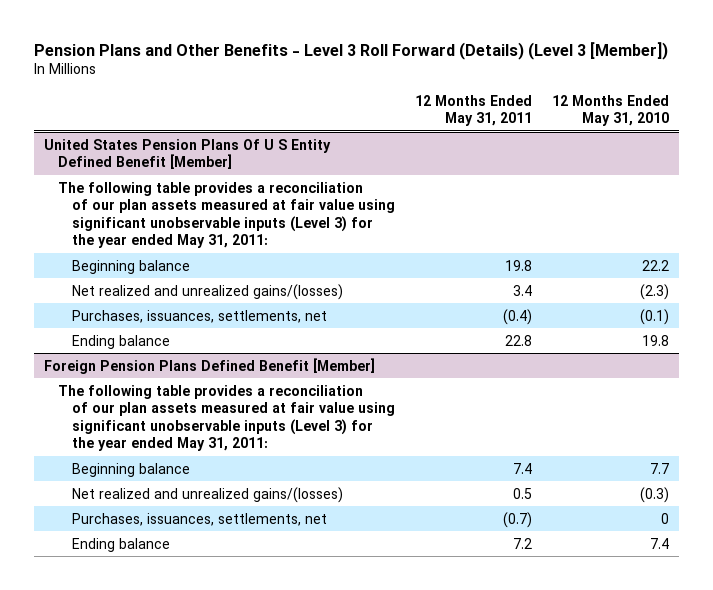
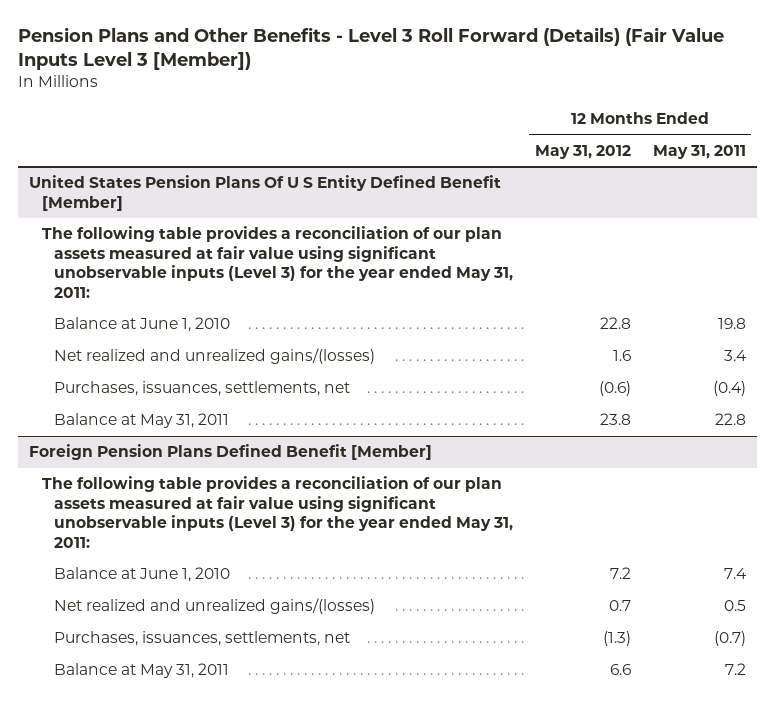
- Pension Plans and Other Benefits - Level 3 Roll Forward (Details) (Level 3 [Member])
+ Pension Plans and Other Benefits - Level 3 Roll Forward (Details) (Fair Value Inputs Level 3 [Member])
- | 12 Months Ended May 31, 2011 | 12 Months Ended May 31, 2010
+ | 12 Months Ended May 31, 2012 | 12 Months Ended May 31, 2011
@ United States Pension Plans Of U S Entity Defined Benefit [Member]
- Beginning balance | 19.8 | 22.2
+ Balance at June 1, 2010 | 22.8 | 19.8
- Ending balance | 22.8 | 19.8
+ Balance at May 31, 2011 | 23.8 | 22.8
@ Foreign Pension Plans Defined Benefit [Member]
- Beginning balance | 7.4 | 7.7
+ Balance at June 1, 2010 | 7.2 | 7.4
- Ending balance | 7.2 | 7.4
+ Balance at May 31, 2011 | 6.6 | 7.2

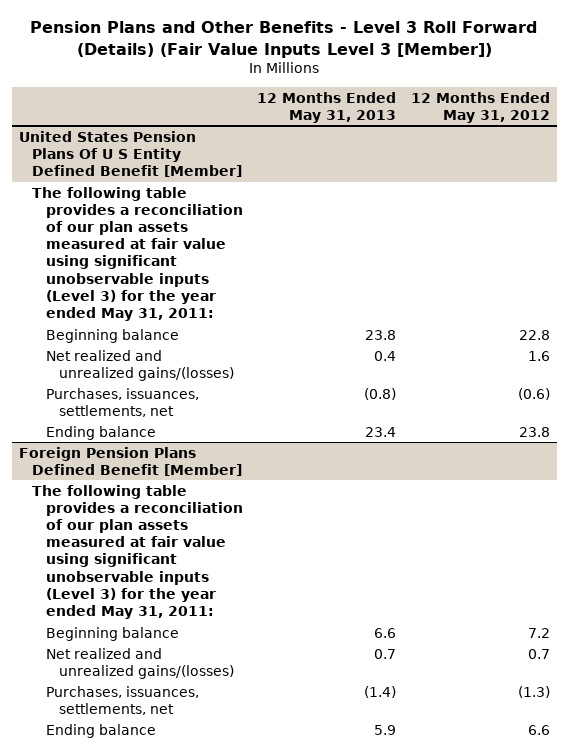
- | 12 Months Ended May 31, 2012 | 12 Months Ended May 31, 2011
+ | 12 Months Ended May 31, 2013 | 12 Months Ended May 31, 2012
@ United States Pension Plans Of U S Entity Defined Benefit [Member]
- Balance at June 1, 2010 | 22.8 | 19.8
+ Beginning balance | 23.8 | 22.8
- Balance at May 31, 2011 | 23.8 | 22.8
+ Ending balance | 23.4 | 23.8
@ Foreign Pension Plans Defined Benefit [Member]
- Balance at June 1, 2010 | 7.2 | 7.4
+ Beginning balance | 6.6 | 7.2
- Balance at May 31, 2011 | 6.6 | 7.2
+ Ending balance | 5.9 | 6.6

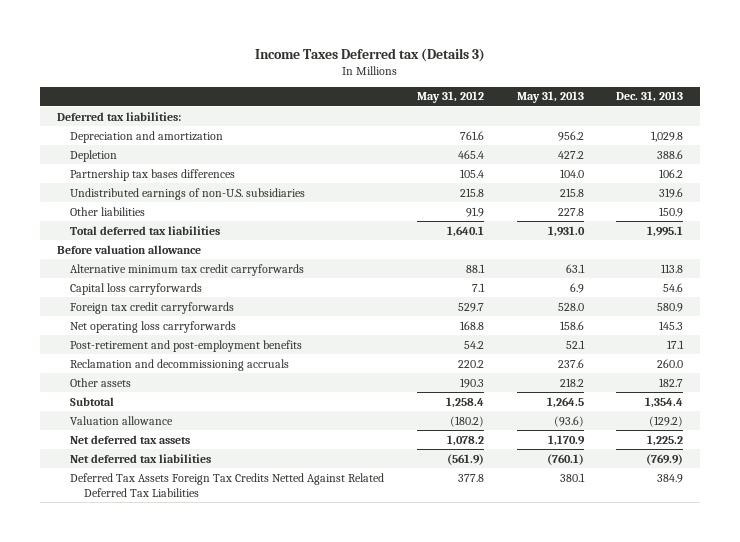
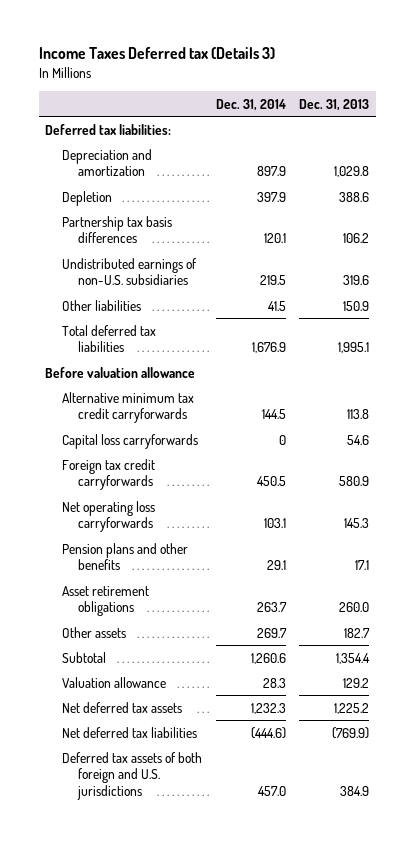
- | May 31, 2012 | May 31, 2013 | Dec. 31, 2013
+ | Dec. 31, 2014 | Dec. 31, 2013
- Partnership tax bases differences | 105.4 | 104.0 | 106.2
+ Partnership tax basis differences | 120.1 | 106.2
- Post-retirement and post-employment benefits | 54.2 | 52.1 | 17.1
- Reclamation and decommissioning accruals | 220.2 | 237.6 | 260.0
+ Pension plans and other benefits | 29.1 | 17.1
+ Asset retirement obligations | 263.7 | 260.0
- Valuation allowance | (180.2) | (93.6) | (129.2)
+ Valuation allowance | 28.3 | 129.2
- Deferred Tax Assets Foreign Tax Credits Netted Against Related Deferred Tax Liabilities | 377.8 | 380.1 | 384.9
+ Deferred tax assets of both foreign and U.S. jurisdictions | 457.0 | 384.9

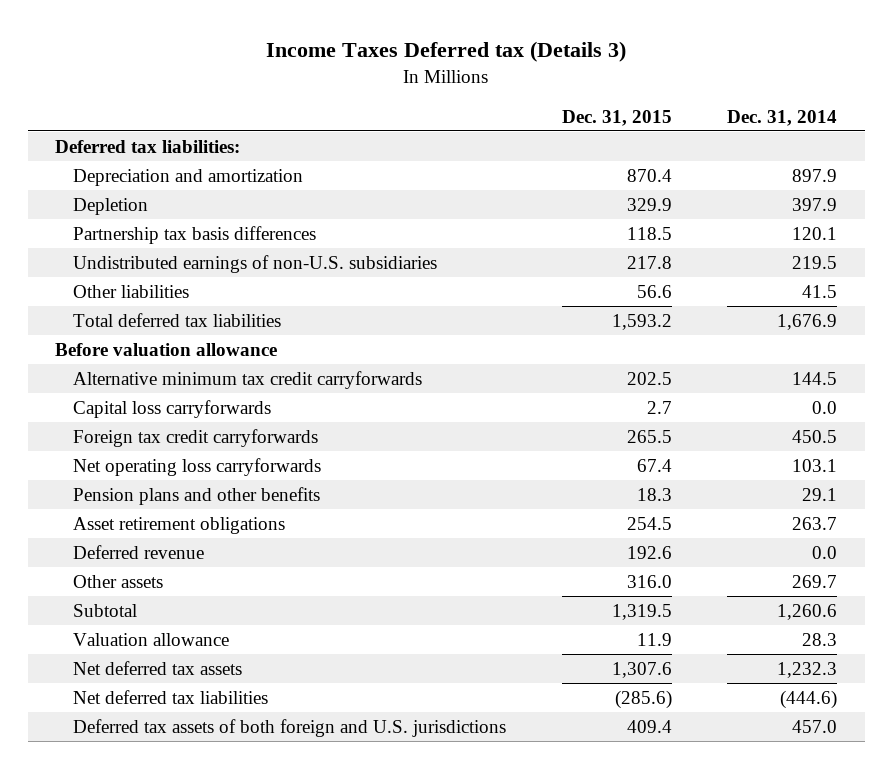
- | Dec. 31, 2014 | Dec. 31, 2013
+ | Dec. 31, 2015 | Dec. 31, 2014
- Capital loss carryforwards | 0 | 54.6
+ Capital loss carryforwards | 2.7 | 0.0
+ Deferred revenue | 192.6 | 0.0

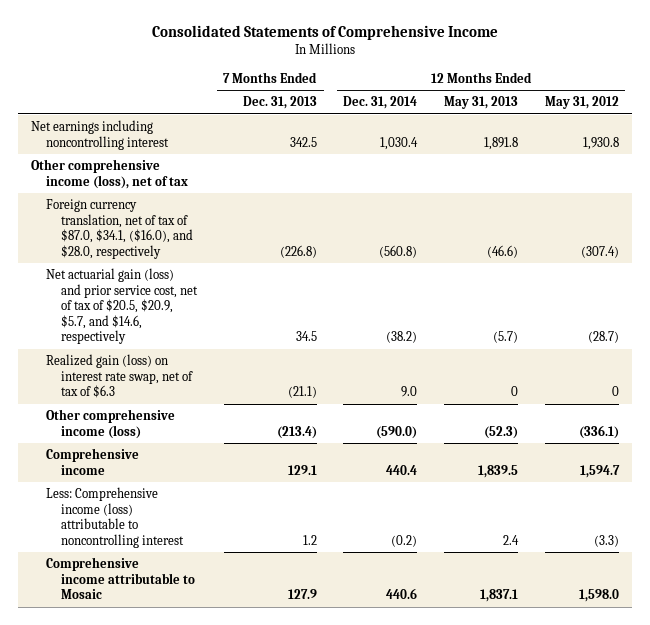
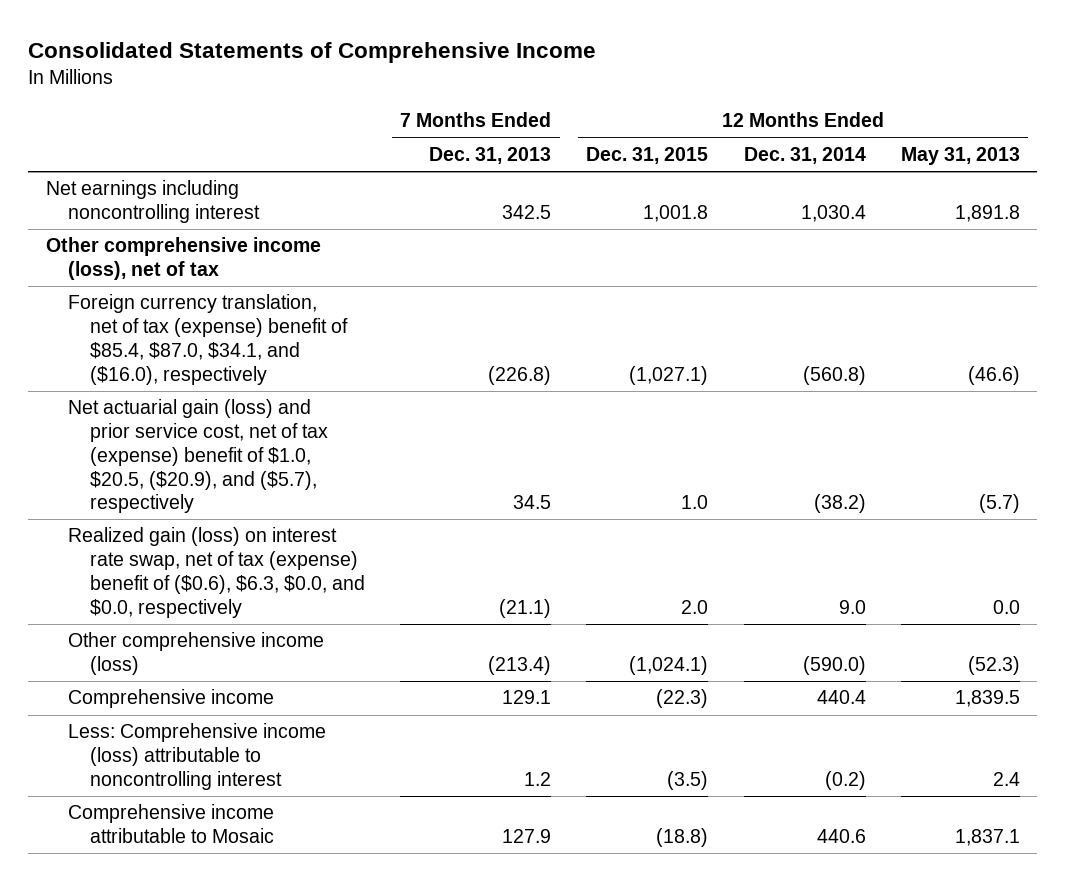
- | 7 Months Ended Dec. 31, 2013 | 12 Months Ended Dec. 31, 2014 | 12 Months Ended May 31, 2013 | 12 Months Ended May 31, 2012
+ | 7 Months Ended Dec. 31, 2013 | 12 Months Ended Dec. 31, 2015 | 12 Months Ended Dec. 31, 2014 | 12 Months Ended May 31, 2013
- Foreign currency translation, net of tax of $87.0, $34.1, ($16.0), and $28.0, respectively | (226.8) | (560.8) | (46.6) | (307.4)
- Net actuarial gain (loss) and prior service cost, net of tax of $20.5, $20.9, $5.7, and $14.6, respectively | 34.5 | (38.2) | (5.7) | (28.7)
- Realized gain (loss) on interest rate swap, net of tax of $6.3 | (21.1) | 9.0 | 0 | 0
+ Foreign currency translation, net of tax (expense) benefit of $85.4, $87.0, $34.1, and ($16.0), respectively | (226.8) | (1,027.1) | (560.8) | (46.6)
+ Net actuarial gain (loss) and prior service cost, net of tax (expense) benefit of $1.0, $20.5, ($20.9), and ($5.7), respectively | 34.5 | 1.0 | (38.2) | (5.7)
+ Realized gain (loss) on interest rate swap, net of tax (expense) benefit of ($0.6), $6.3, $0.0, and $0.0, respectively | (21.1) | 2.0 | 9.0 | 0.0

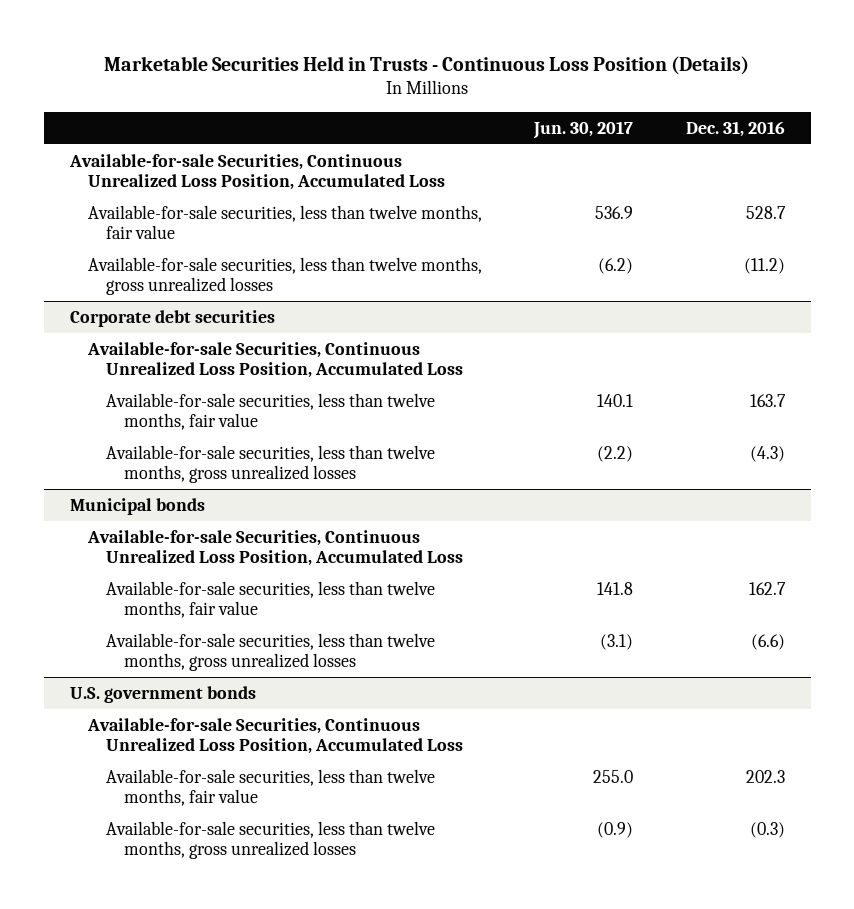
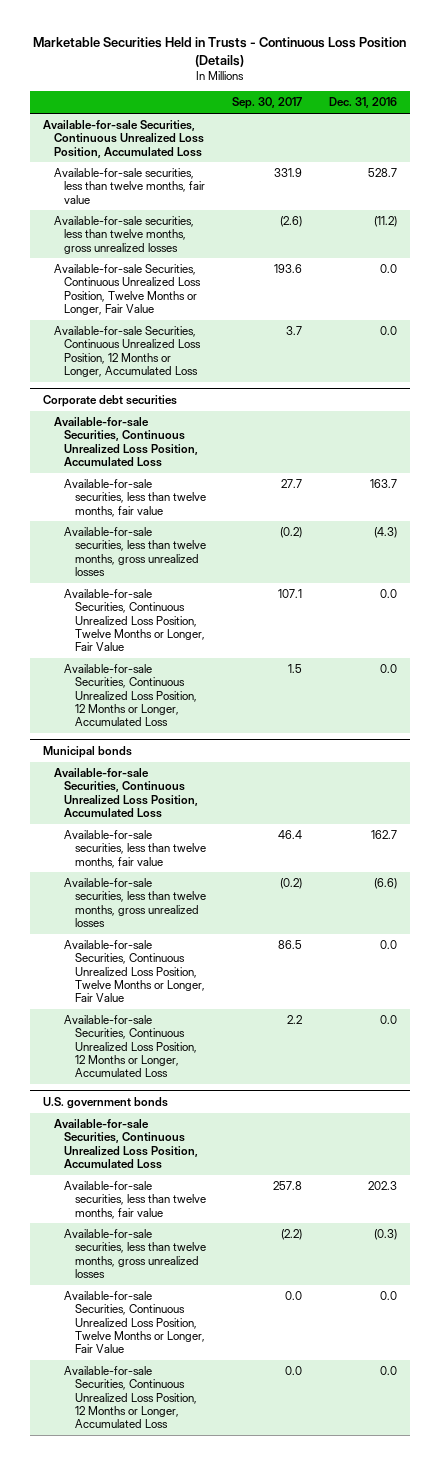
- | Jun. 30, 2017 | Dec. 31, 2016
+ | Sep. 30, 2017 | Dec. 31, 2016
+ Available-for-sale Securities, Continuous Unrealized Loss Position, Twelve Months or Longer, Fair Value | 193.6 | 0.0
+ Available-for-sale Securities, Continuous Unrealized Loss Position, 12 Months or Longer, Accumulated Loss | 3.7 | 0.0
@ Corporate debt securities
+ Available-for-sale Securities, Continuous Unrealized Loss Position, Twelve Months or Longer, Fair Value | 107.1 | 0.0
+ Available-for-sale Securities, Continuous Unrealized Loss Position, 12 Months or Longer, Accumulated Loss | 1.5 | 0.0
@ Municipal bonds
+ Available-for-sale Securities, Continuous Unrealized Loss Position, Twelve Months or Longer, Fair Value | 86.5 | 0.0
+ Available-for-sale Securities, Continuous Unrealized Loss Position, 12 Months or Longer, Accumulated Loss | 2.2 | 0.0
@ U.S. government bonds
+ Available-for-sale Securities, Continuous Unrealized Loss Position, Twelve Months or Longer, Fair Value | 0.0 | 0.0
+ Available-for-sale Securities, Continuous Unrealized Loss Position, 12 Months or Longer, Accumulated Loss | 0.0 | 0.0

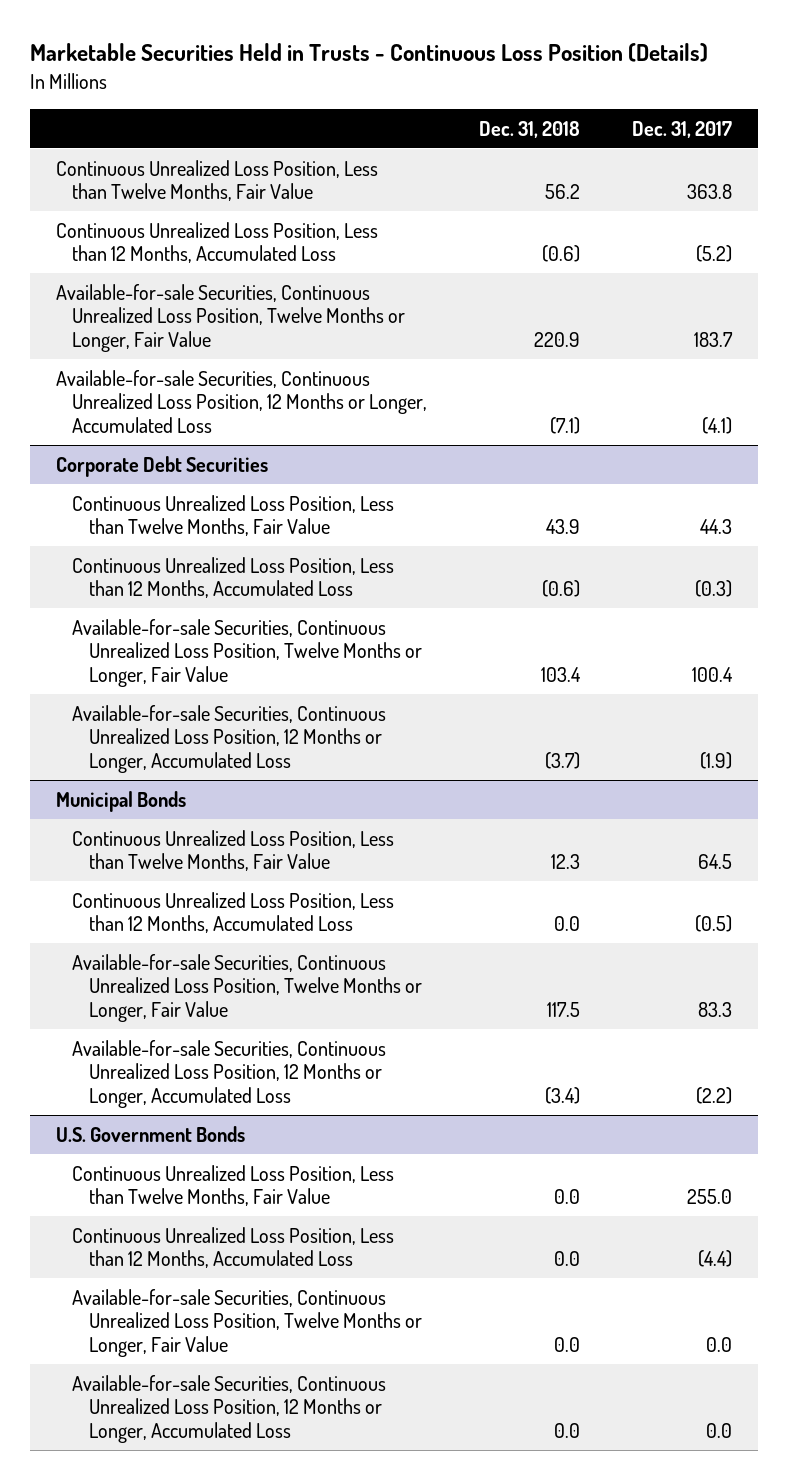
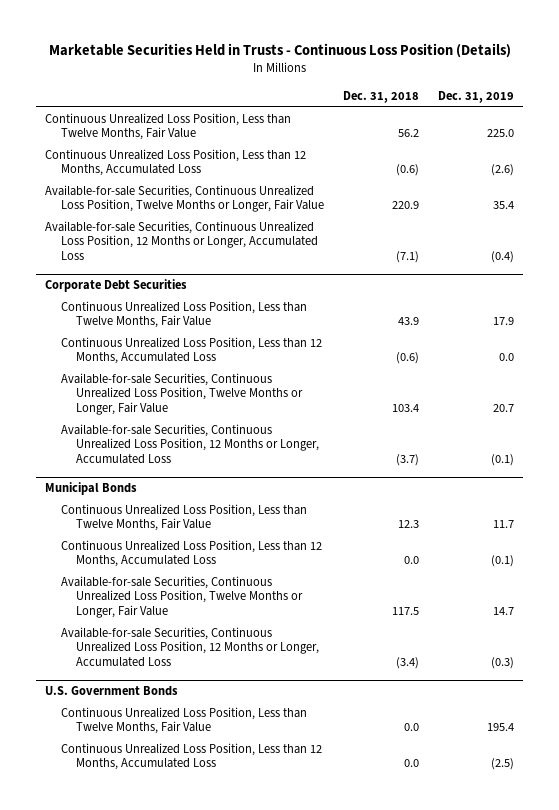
- | Dec. 31, 2018 | Dec. 31, 2017
+ | Dec. 31, 2018 | Dec. 31, 2019
@ U.S. Government Bonds
- Available-for-sale Securities, Continuous Unrealized Loss Position, Twelve Months or Longer, Fair Value | 0.0 | 0.0
- Available-for-sale Securities, Continuous Unrealized Loss Position, 12 Months or Longer, Accumulated Loss | 0.0 | 0.0

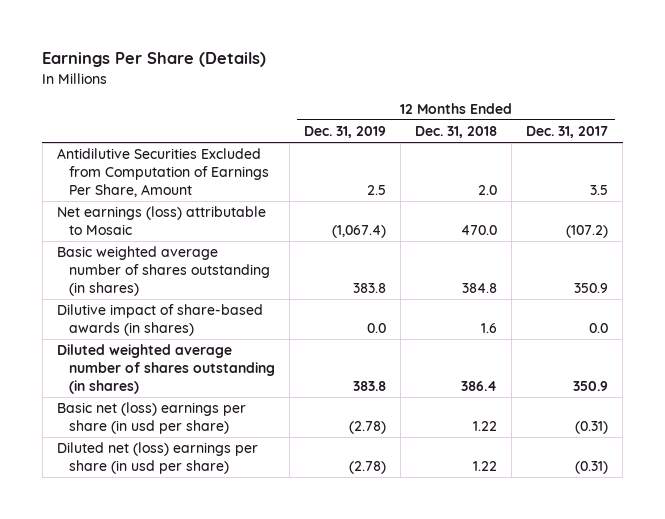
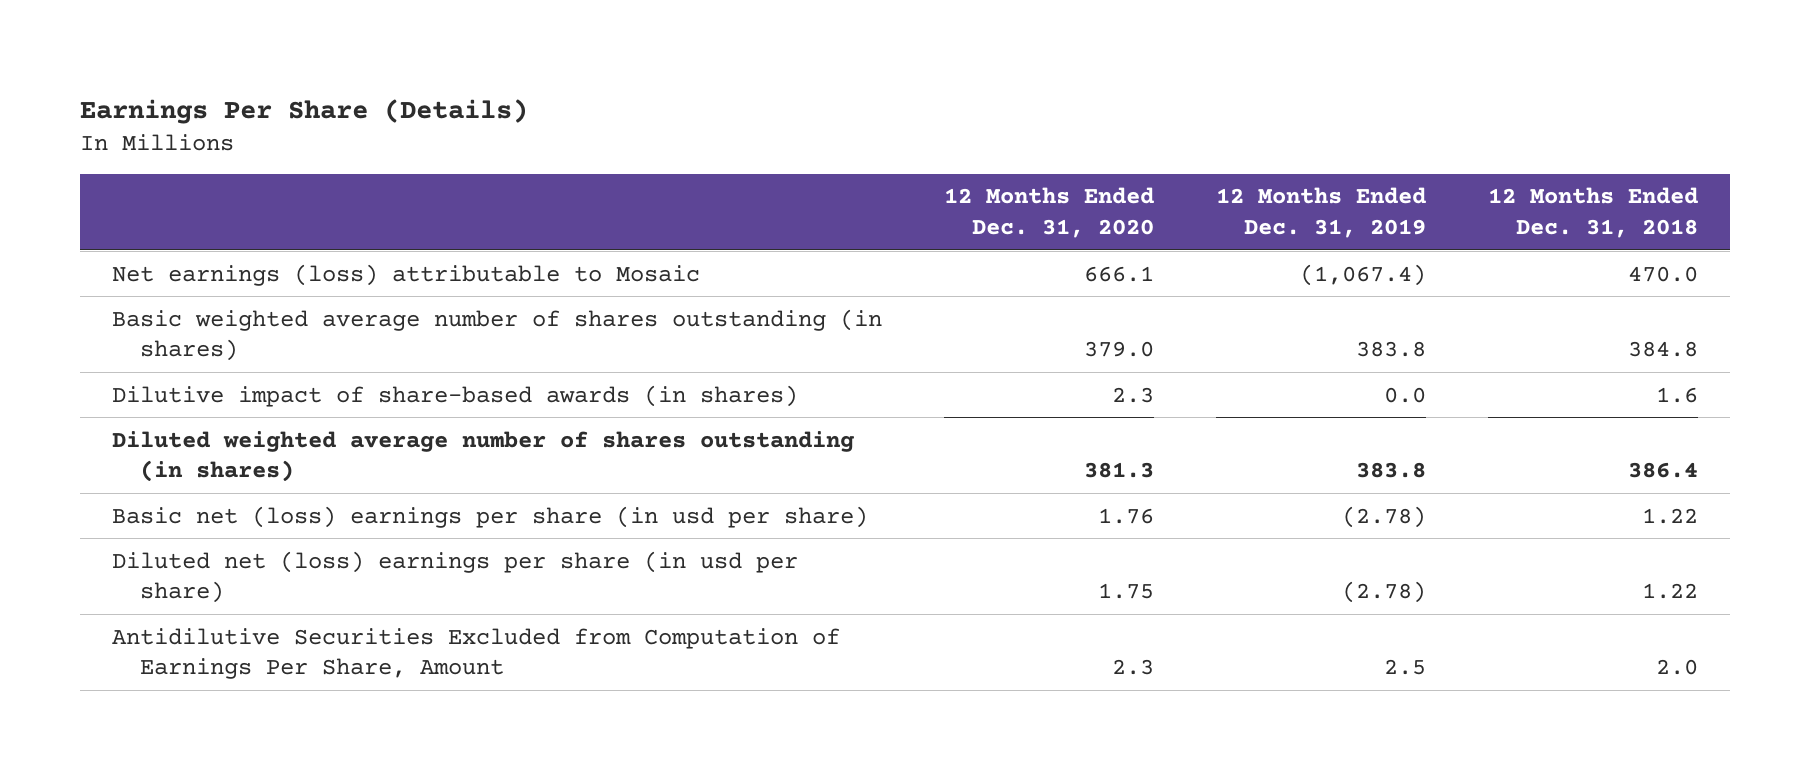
- | 12 Months Ended Dec. 31, 2019 | 12 Months Ended Dec. 31, 2018 | 12 Months Ended Dec. 31, 2017
+ | 12 Months Ended Dec. 31, 2020 | 12 Months Ended Dec. 31, 2019 | 12 Months Ended Dec. 31, 2018
moved down: Antidilutive Securities Excluded from Computation of Earnings Per Share, Amount | 2.3 | 2.5 | 2.0

